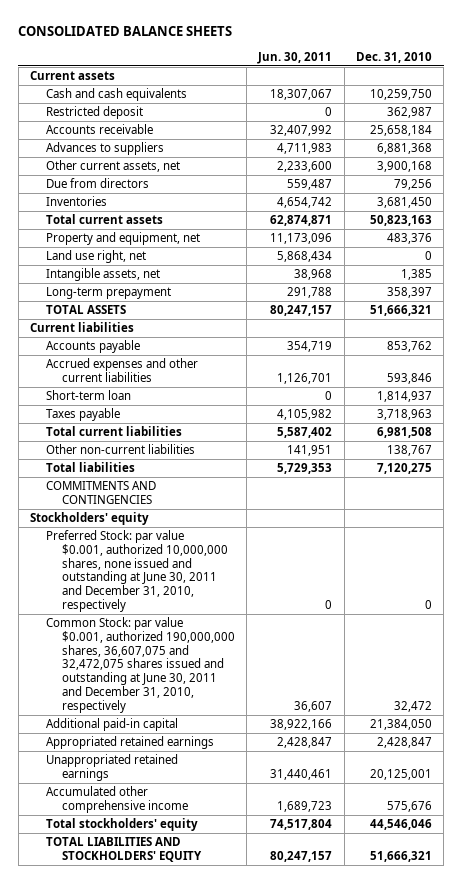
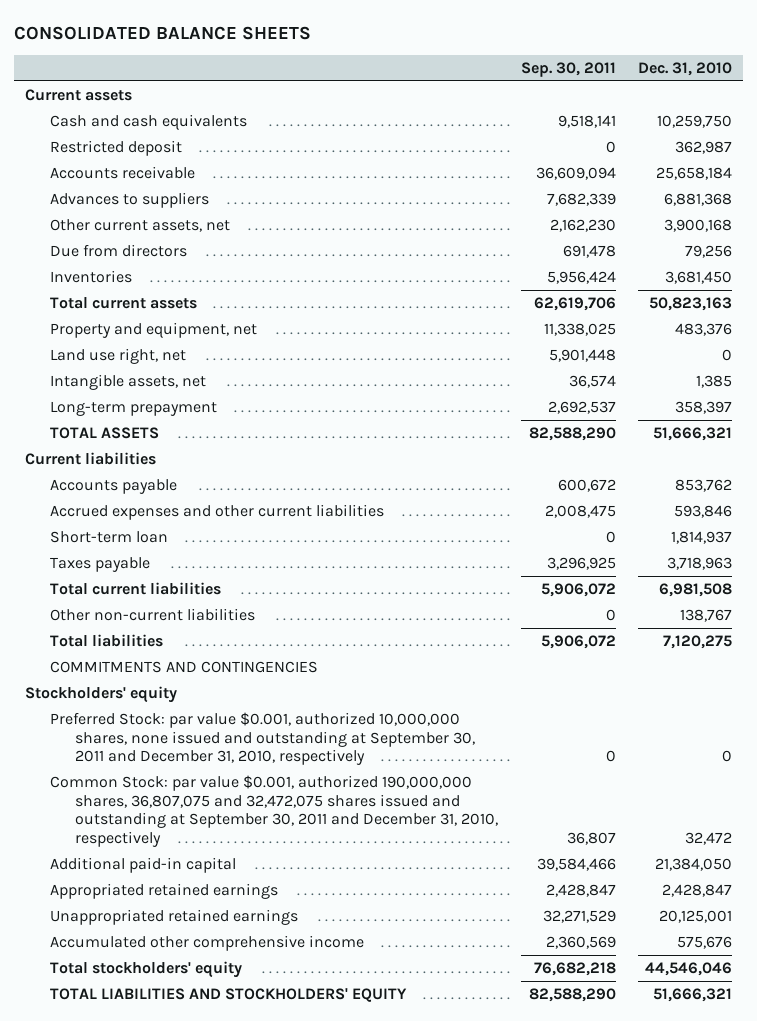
- | Jun. 30, 2011 | Dec. 31, 2010
+ | Sep. 30, 2011 | Dec. 31, 2010
- Preferred Stock: par value $0.001, authorized 10,000,000 shares, none issued and outstanding at June 30, 2011 and December 31, 2010, respectively | 0 | 0
- Common Stock: par value $0.001, authorized 190,000,000 shares, 36,607,075 and 32,472,075 shares issued and outstanding at June 30, 2011 and December 31, 2010, respectively | 36,607 | 32,472
+ Preferred Stock: par value $0.001, authorized 10,000,000 shares, none issued and outstanding at September 30, 2011 and December 31, 2010, respectively | 0 | 0
+ Common Stock: par value $0.001, authorized 190,000,000 shares, 36,807,075 and 32,472,075 shares issued and outstanding at September 30, 2011 and December 31, 2010, respectively | 36,807 | 32,472

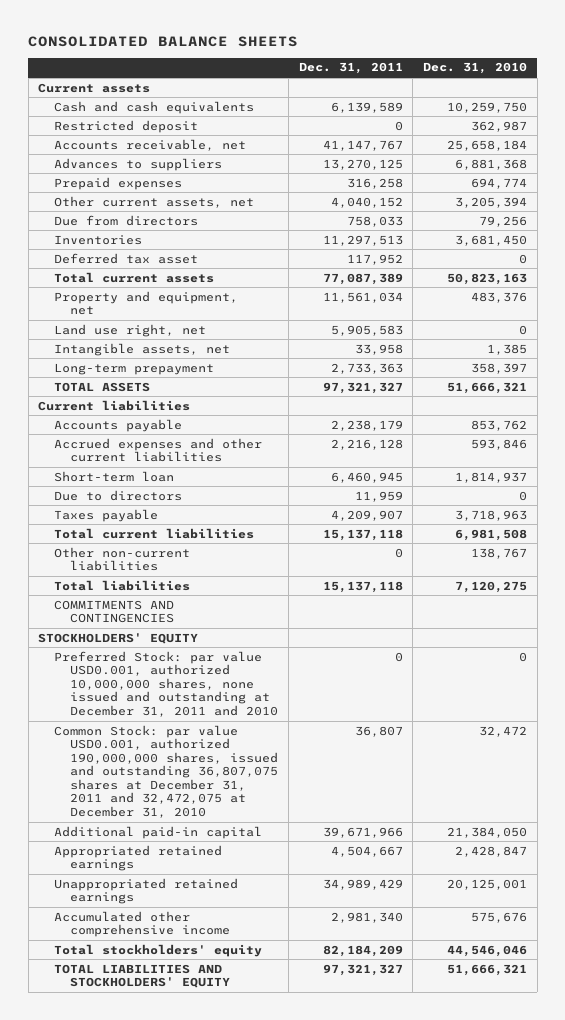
- | Sep. 30, 2011 | Dec. 31, 2010
+ | Dec. 31, 2011 | Dec. 31, 2010
- Accounts receivable | 36,609,094 | 25,658,184
+ Accounts receivable, net | 41,147,767 | 25,658,184
- Other current assets, net | 2,162,230 | 3,900,168
+ Prepaid expenses | 316,258 | 694,774
+ Other current assets, net | 4,040,152 | 3,205,394
+ Deferred tax asset | 117,952 | 0
+ Due to directors | 11,959 | 0
- Stockholders' equity
- Preferred Stock: par value $0.001, authorized 10,000,000 shares, none issued and outstanding at September 30, 2011 and December 31, 2010, respectively | 0 | 0
- Common Stock: par value $0.001, authorized 190,000,000 shares, 36,807,075 and 32,472,075 shares issued and outstanding at September 30, 2011 and December 31, 2010, respectively | 36,807 | 32,472
+ STOCKHOLDERS' EQUITY
+ Preferred Stock: par value USD0.001, authorized 10,000,000 shares, none issued and outstanding at December 31, 2011 and 2010 | 0 | 0
+ Common Stock: par value USD0.001, authorized 190,000,000 shares, issued and outstanding 36,807,075 shares at December 31, 2011 and 32,472,075 at December 31, 2010 | 36,807 | 32,472

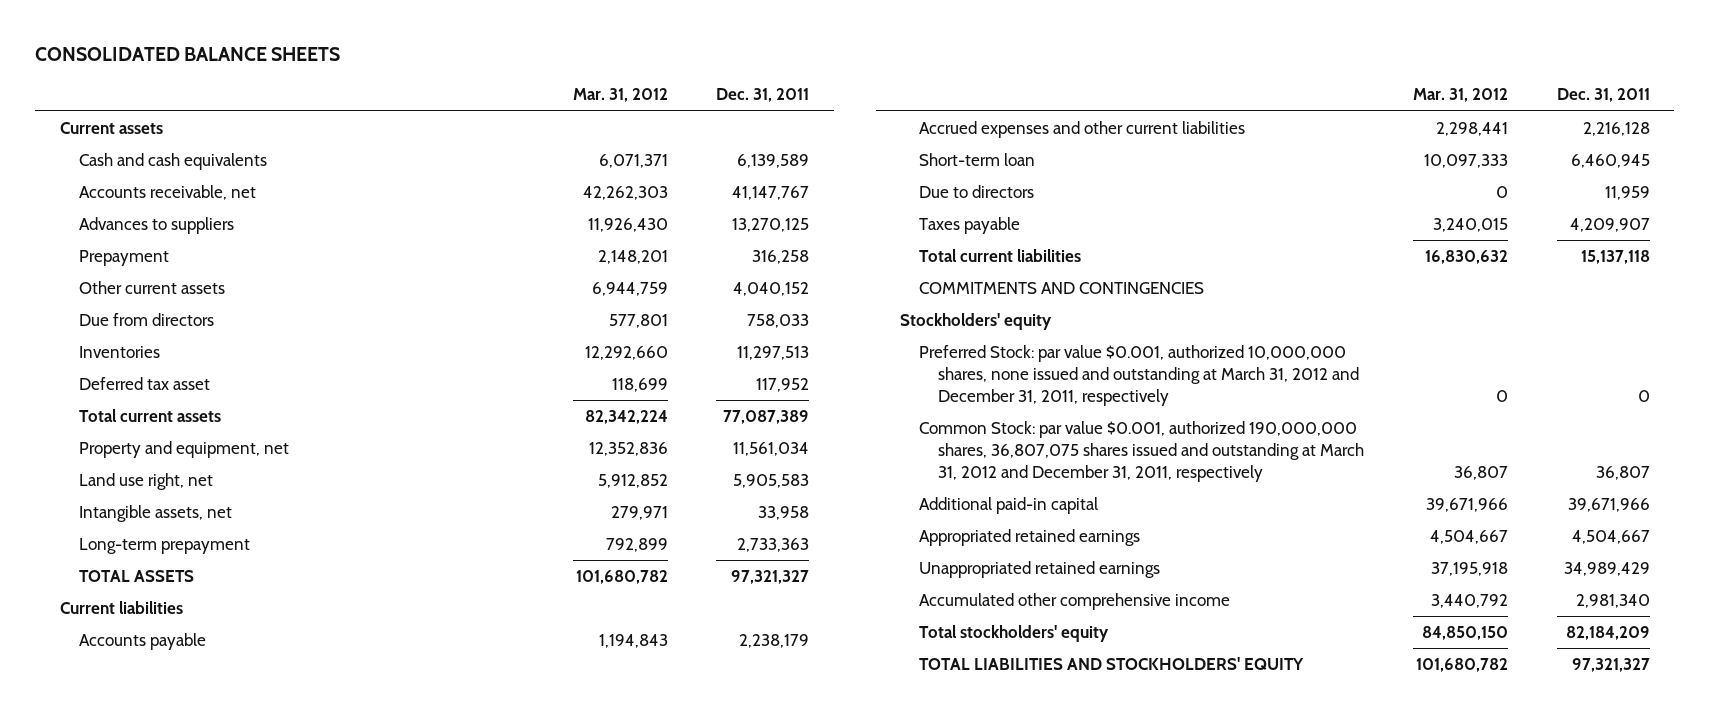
- | Dec. 31, 2011 | Dec. 31, 2010
+ | Mar. 31, 2012 | Dec. 31, 2011
- Restricted deposit | 0 | 362,987
- Prepaid expenses | 316,258 | 694,774
- Other current assets, net | 4,040,152 | 3,205,394
+ Prepayment | 2,148,201 | 316,258
+ Other current assets | 6,944,759 | 4,040,152
- Other non-current liabilities | 0 | 138,767
- Total liabilities | 15,137,118 | 7,120,275
- STOCKHOLDERS' EQUITY
- Preferred Stock: par value USD0.001, authorized 10,000,000 shares, none issued and outstanding at December 31, 2011 and 2010 | 0 | 0
- Common Stock: par value USD0.001, authorized 190,000,000 shares, issued and outstanding 36,807,075 shares at December 31, 2011 and 32,472,075 at December 31, 2010 | 36,807 | 32,472
+ Stockholders' equity
+ Preferred Stock: par value $0.001, authorized 10,000,000 shares, none issued and outstanding at March 31, 2012 and December 31, 2011, respectively | 0 | 0
+ Common Stock: par value $0.001, authorized 190,000,000 shares, 36,807,075 shares issued and outstanding at March 31, 2012 and December 31, 2011, respectively | 36,807 | 36,807

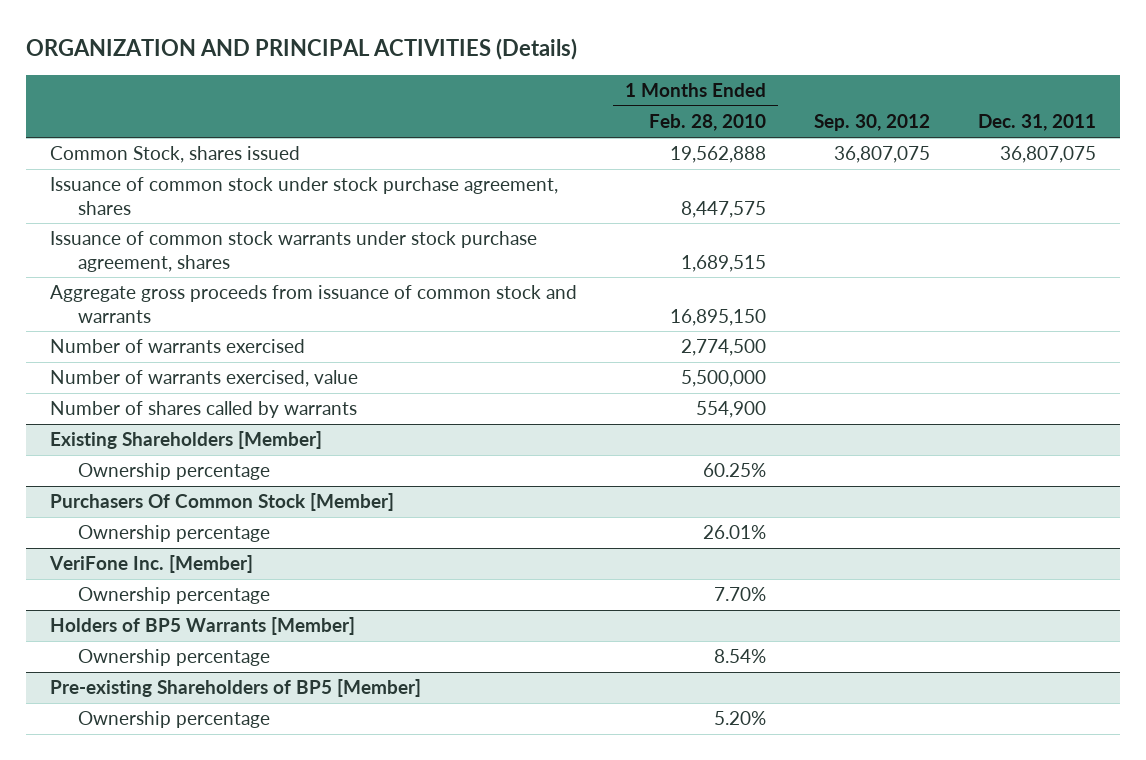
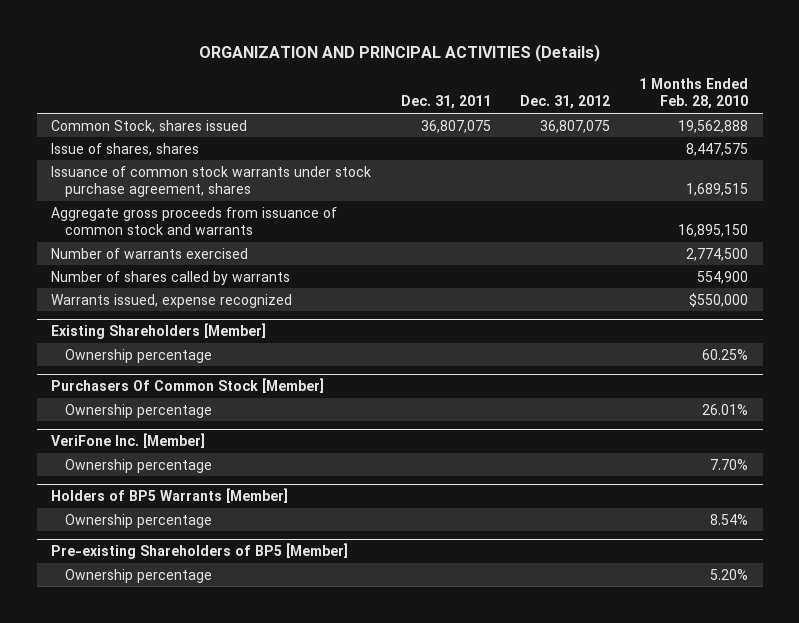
- | 1 Months Ended Feb. 28, 2010 | Sep. 30, 2012 | Dec. 31, 2011
+ | Dec. 31, 2011 | Dec. 31, 2012 | 1 Months Ended Feb. 28, 2010
- Issuance of common stock under stock purchase agreement, shares | 8,447,575 | |
+ Issue of shares, shares | | | 8,447,575
- Number of warrants exercised, value | 5,500,000 | |
+ Warrants issued, expense recognized | | | $550,000

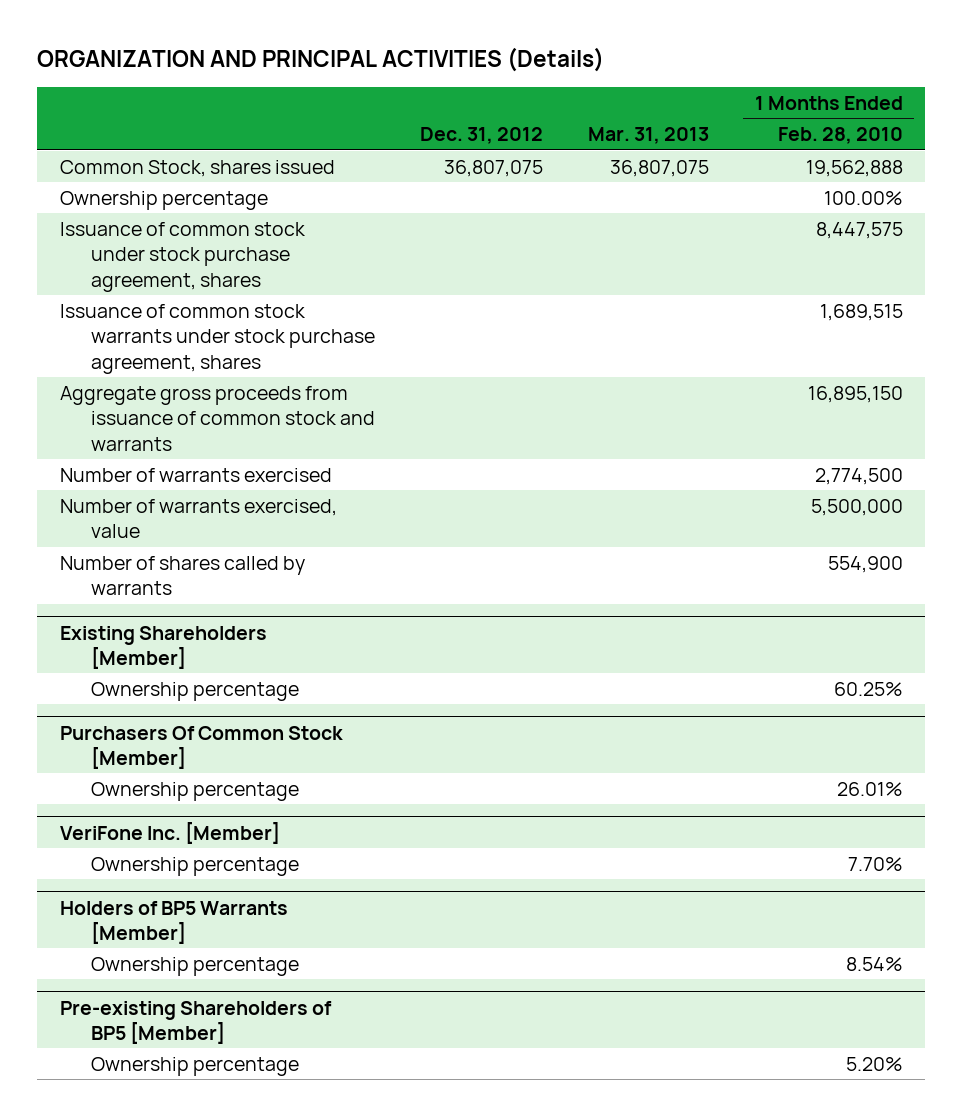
- | Dec. 31, 2011 | Dec. 31, 2012 | 1 Months Ended Feb. 28, 2010
+ | Dec. 31, 2012 | Mar. 31, 2013 | 1 Months Ended Feb. 28, 2010
- Issue of shares, shares | | | 8,447,575
+ Ownership percentage | | | 100.00%
+ Issuance of common stock under stock purchase agreement, shares | | | 8,447,575
+ Number of warrants exercised, value | | | 5,500,000
- Warrants issued, expense recognized | | | $550,000

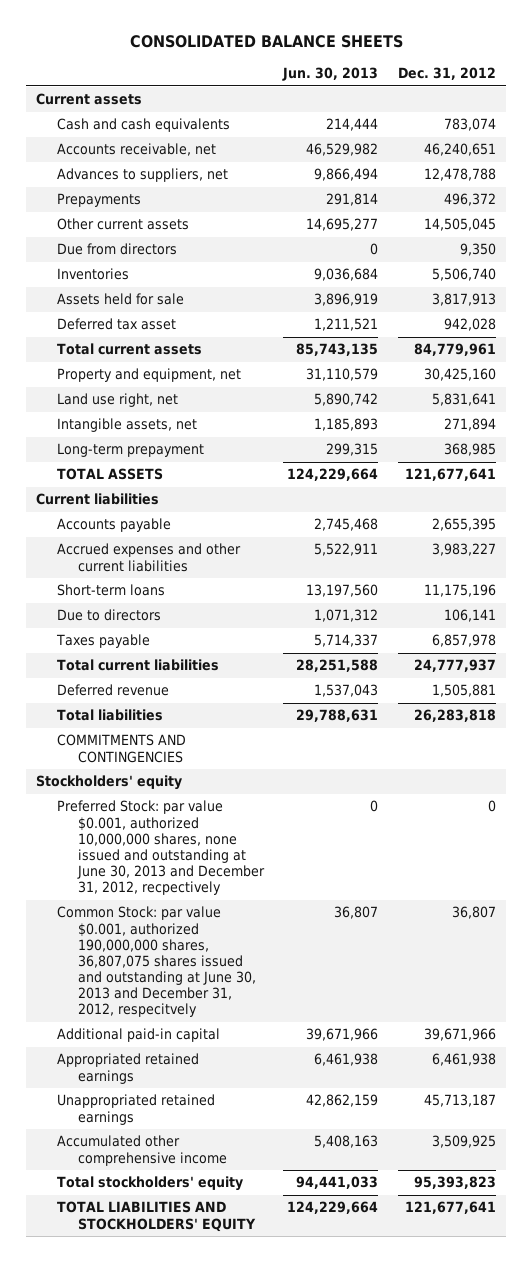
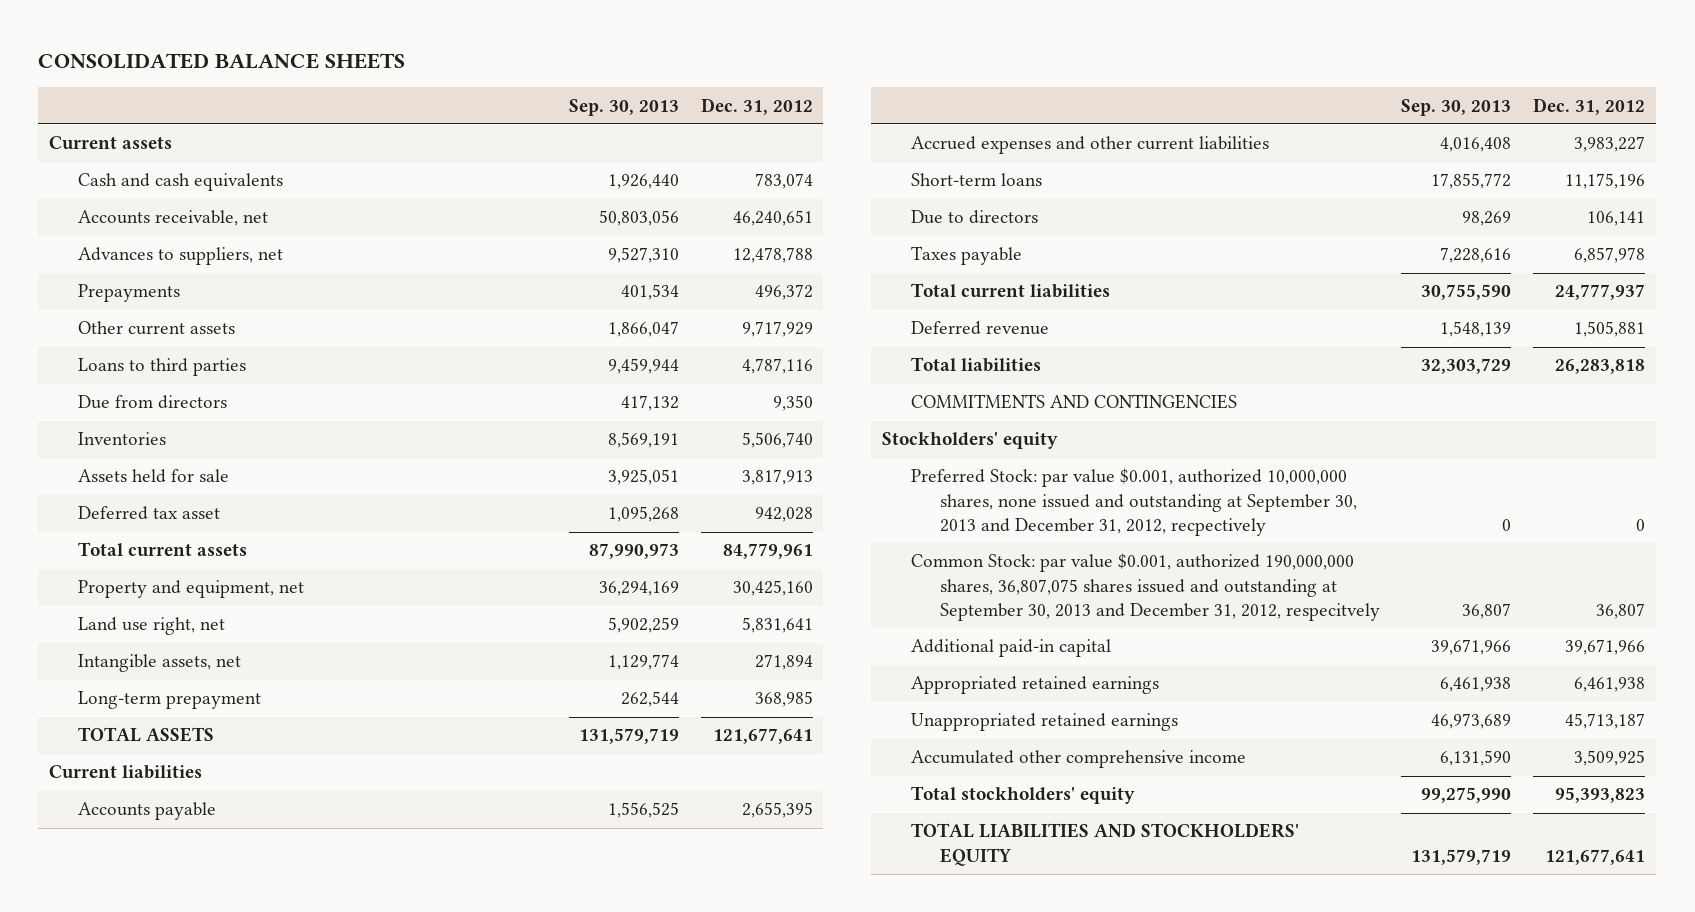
- | Jun. 30, 2013 | Dec. 31, 2012
+ | Sep. 30, 2013 | Dec. 31, 2012
- Other current assets | 14,695,277 | 14,505,045
+ Other current assets | 1,866,047 | 9,717,929
+ Loans to third parties | 9,459,944 | 4,787,116
- Preferred Stock: par value $0.001, authorized 10,000,000 shares, none issued and outstanding at June 30, 2013 and December 31, 2012, recpectively | 0 | 0
- Common Stock: par value $0.001, authorized 190,000,000 shares, 36,807,075 shares issued and outstanding at June 30, 2013 and December 31, 2012, respecitvely | 36,807 | 36,807
+ Preferred Stock: par value $0.001, authorized 10,000,000 shares, none issued and outstanding at September 30, 2013 and December 31, 2012, recpectively | 0 | 0
+ Common Stock: par value $0.001, authorized 190,000,000 shares, 36,807,075 shares issued and outstanding at September 30, 2013 and December 31, 2012, respecitvely | 36,807 | 36,807

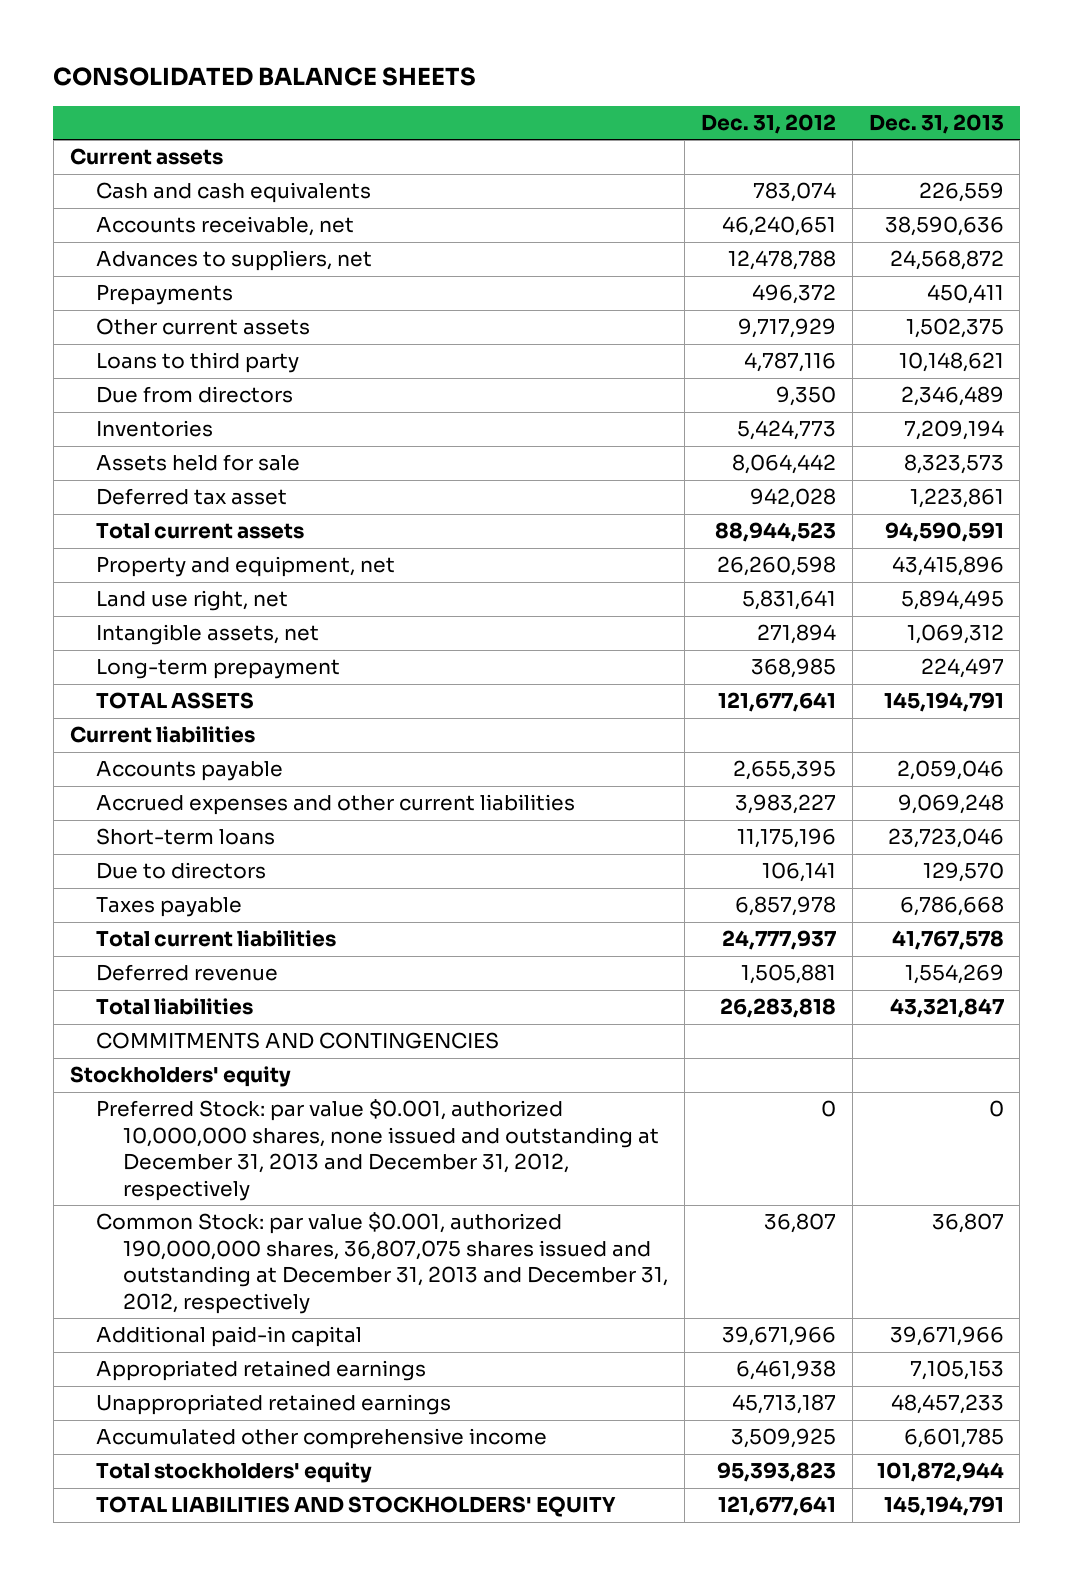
- | Sep. 30, 2013 | Dec. 31, 2012
+ | Dec. 31, 2012 | Dec. 31, 2013
- Loans to third parties | 9,459,944 | 4,787,116
+ Loans to third party | 4,787,116 | 10,148,621
- Inventories | 8,569,191 | 5,506,740
- Assets held for sale | 3,925,051 | 3,817,913
+ Inventories | 5,424,773 | 7,209,194
+ Assets held for sale | 8,064,442 | 8,323,573
- Total current assets | 87,990,973 | 84,779,961
- Property and equipment, net | 36,294,169 | 30,425,160
+ Total current assets | 88,944,523 | 94,590,591
+ Property and equipment, net | 26,260,598 | 43,415,896
- Preferred Stock: par value $0.001, authorized 10,000,000 shares, none issued and outstanding at September 30, 2013 and December 31, 2012, recpectively | 0 | 0
- Common Stock: par value $0.001, authorized 190,000,000 shares, 36,807,075 shares issued and outstanding at September 30, 2013 and December 31, 2012, respecitvely | 36,807 | 36,807
+ Preferred Stock: par value $0.001, authorized 10,000,000 shares, none issued and outstanding at December 31, 2013 and December 31, 2012, respectively | 0 | 0
+ Common Stock: par value $0.001, authorized 190,000,000 shares, 36,807,075 shares issued and outstanding at December 31, 2013 and December 31, 2012, respectively | 36,807 | 36,807

